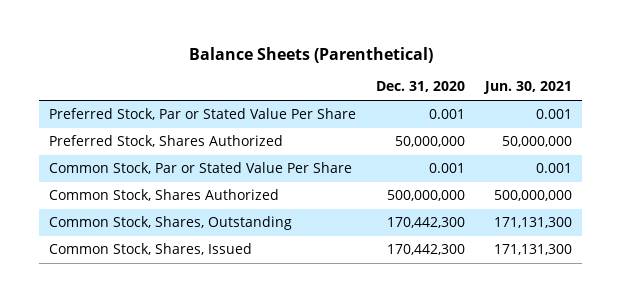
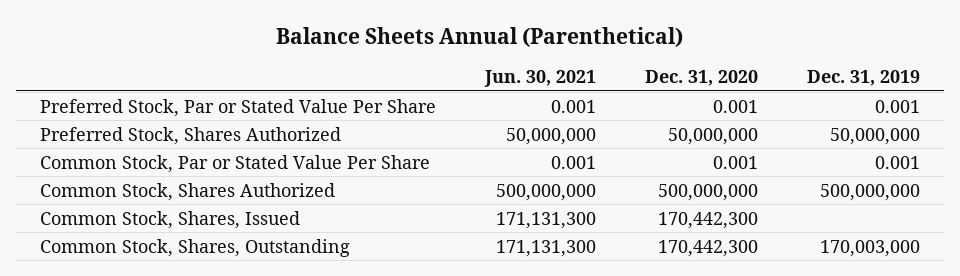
- Balance Sheets (Parenthetical)
+ Balance Sheets Annual (Parenthetical)
- | Dec. 31, 2020 | Jun. 30, 2021
+ | Jun. 30, 2021 | Dec. 31, 2020 | Dec. 31, 2019
moved down: Common Stock, Shares, Outstanding | 171,131,300 | 170,442,300 | 170,003,000

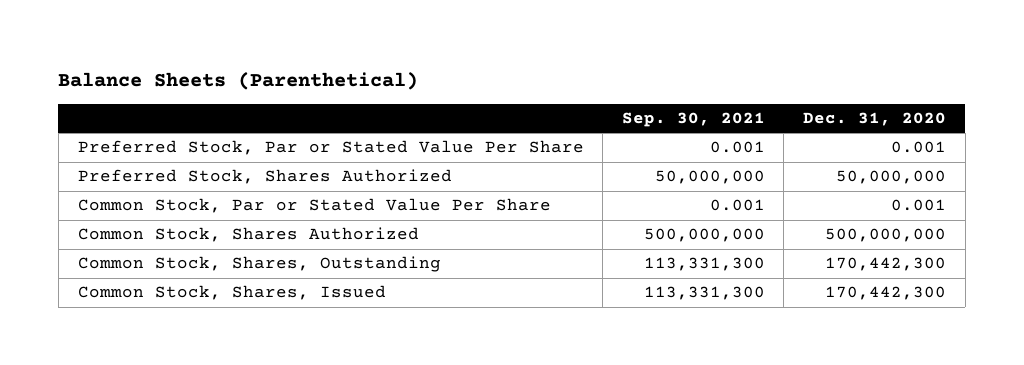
- Balance Sheets Annual (Parenthetical)
+ Balance Sheets (Parenthetical)
- | Jun. 30, 2021 | Dec. 31, 2020 | Dec. 31, 2019
+ | Sep. 30, 2021 | Dec. 31, 2020
moved down: Common Stock, Shares, Issued | 113,331,300 | 170,442,300

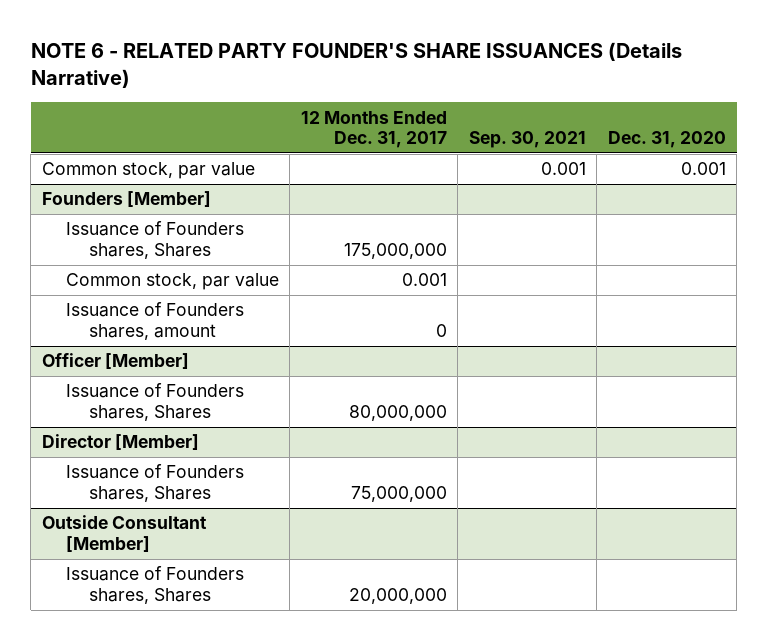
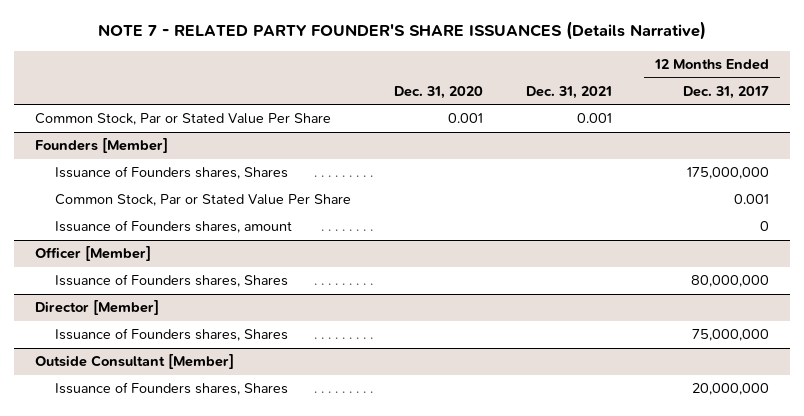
- NOTE 6 - RELATED PARTY FOUNDER'S SHARE ISSUANCES (Details Narrative)
+ NOTE 7 - RELATED PARTY FOUNDER'S SHARE ISSUANCES (Details Narrative)
- | 12 Months Ended Dec. 31, 2017 | Sep. 30, 2021 | Dec. 31, 2020
+ | Dec. 31, 2020 | Dec. 31, 2021 | 12 Months Ended Dec. 31, 2017
- Common stock, par value | | 0.001 | 0.001
+ Common Stock, Par or Stated Value Per Share | 0.001 | 0.001 |
@ Founders [Member]
- Common stock, par value | 0.001 | |
+ Common Stock, Par or Stated Value Per Share | | | 0.001

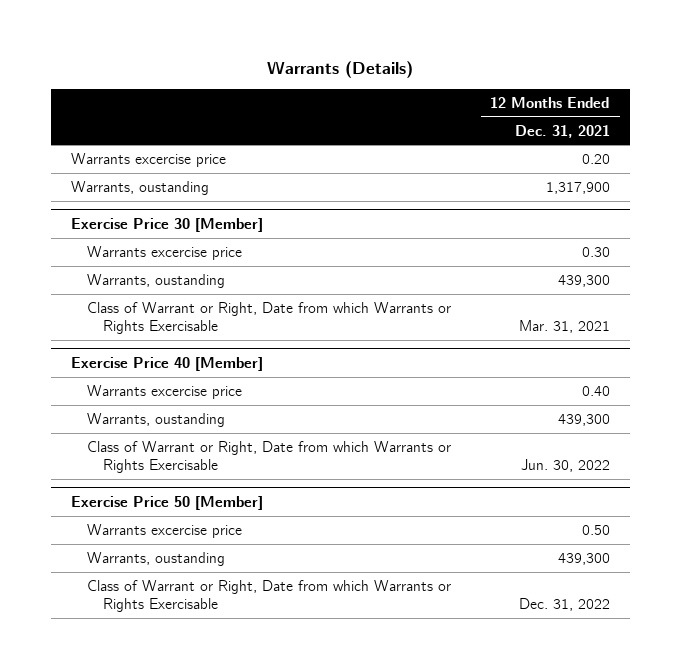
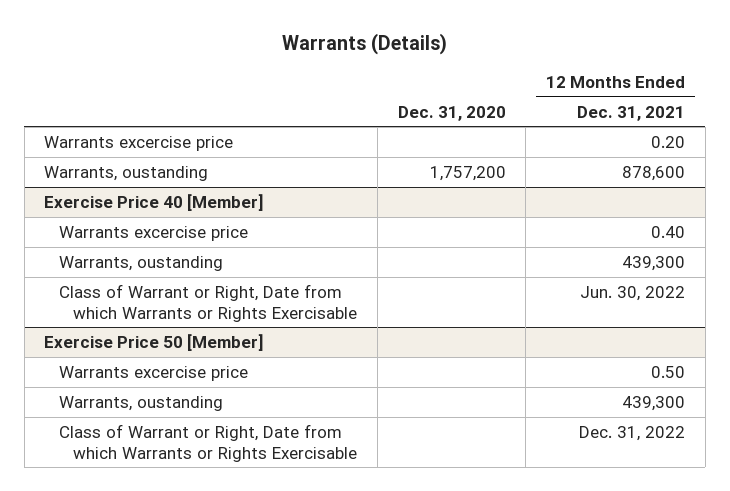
- | 12 Months Ended Dec. 31, 2021
+ | Dec. 31, 2020 | 12 Months Ended Dec. 31, 2021
- Warrants, oustanding | 1,317,900
- Exercise Price 30 [Member]
- Warrants excercise price | 0.30
- Warrants, oustanding | 439,300
- Class of Warrant or Right, Date from which Warrants or Rights Exercisable | Mar. 31, 2021
+ Warrants, oustanding | 1,757,200 | 878,600

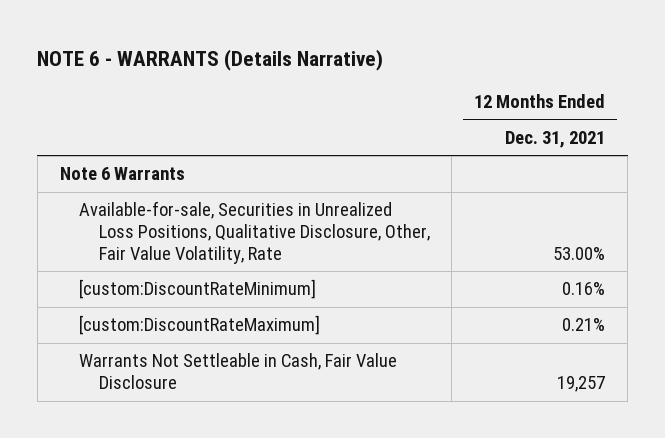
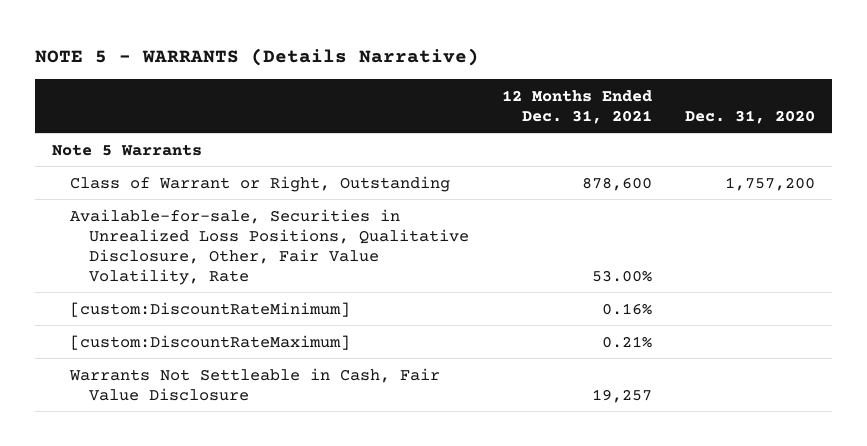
- NOTE 6 - WARRANTS (Details Narrative)
+ NOTE 5 - WARRANTS (Details Narrative)
- | 12 Months Ended Dec. 31, 2021
+ | 12 Months Ended Dec. 31, 2021 | Dec. 31, 2020
- Note 6 Warrants
+ Note 5 Warrants
+ Class of Warrant or Right, Outstanding | 878,600 | 1,757,200

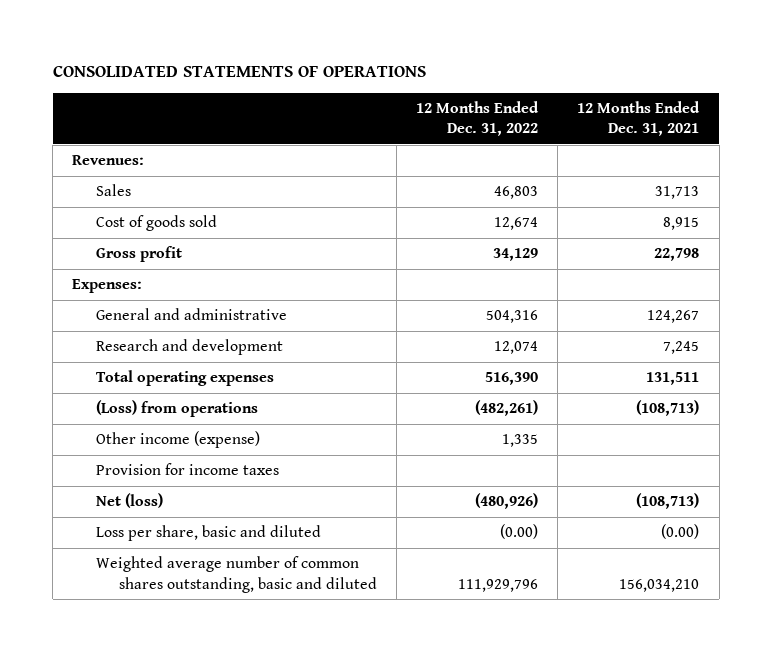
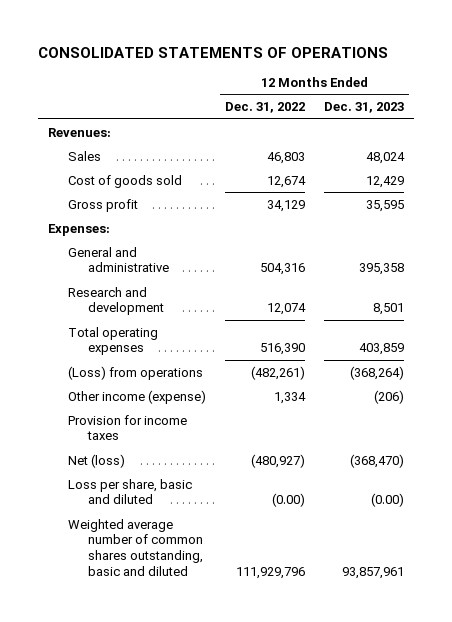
- | 12 Months Ended Dec. 31, 2022 | 12 Months Ended Dec. 31, 2021
+ | 12 Months Ended Dec. 31, 2022 | 12 Months Ended Dec. 31, 2023
- Other income (expense) | 1,335 |
+ Other income (expense) | 1,334 | (206)
- Net (loss) | (480,926) | (108,713)
+ Net (loss) | (480,927) | (368,470)

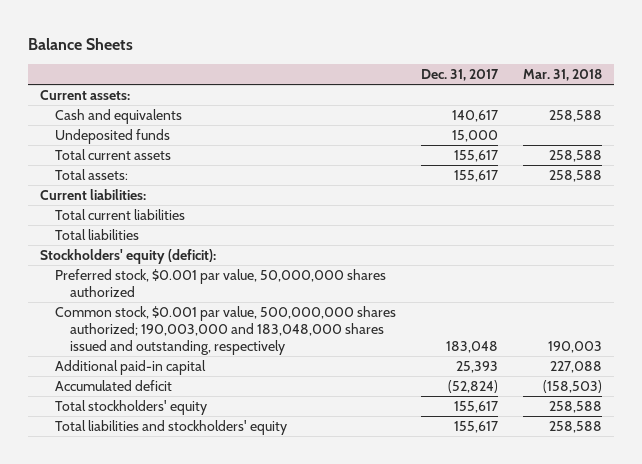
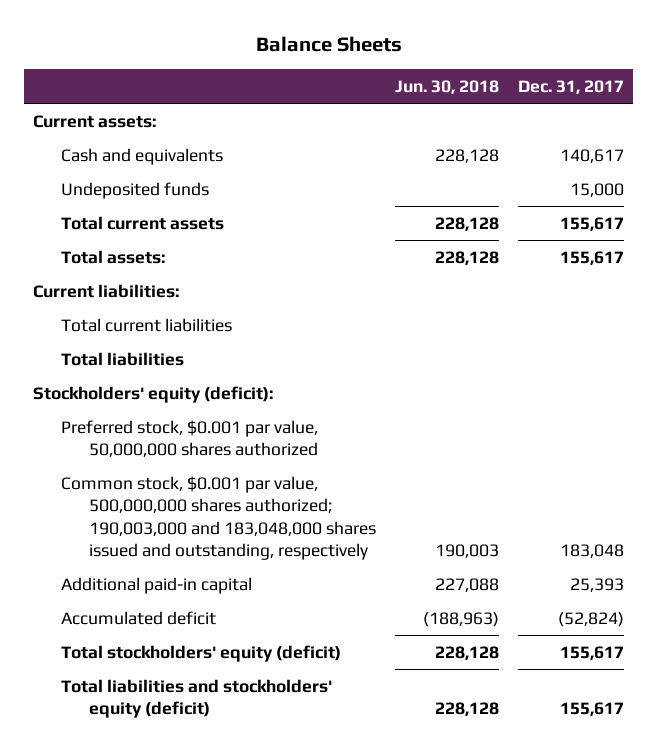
- | Dec. 31, 2017 | Mar. 31, 2018
+ | Jun. 30, 2018 | Dec. 31, 2017
- Total stockholders' equity | 155,617 | 258,588
- Total liabilities and stockholders' equity | 155,617 | 258,588
+ Total stockholders' equity (deficit) | 228,128 | 155,617
+ Total liabilities and stockholders' equity (deficit) | 228,128 | 155,617

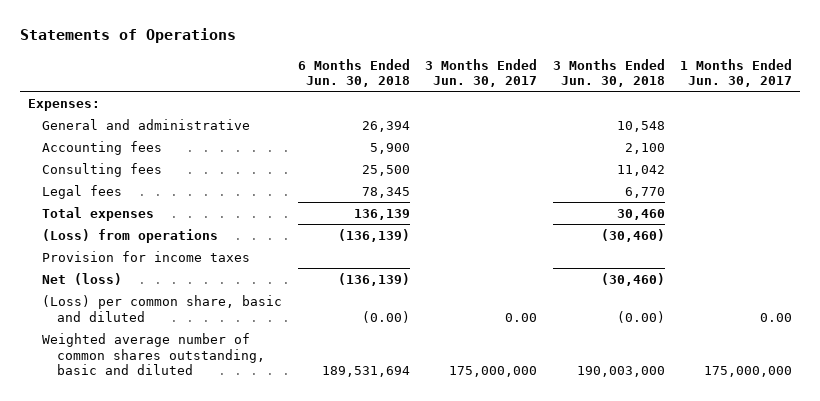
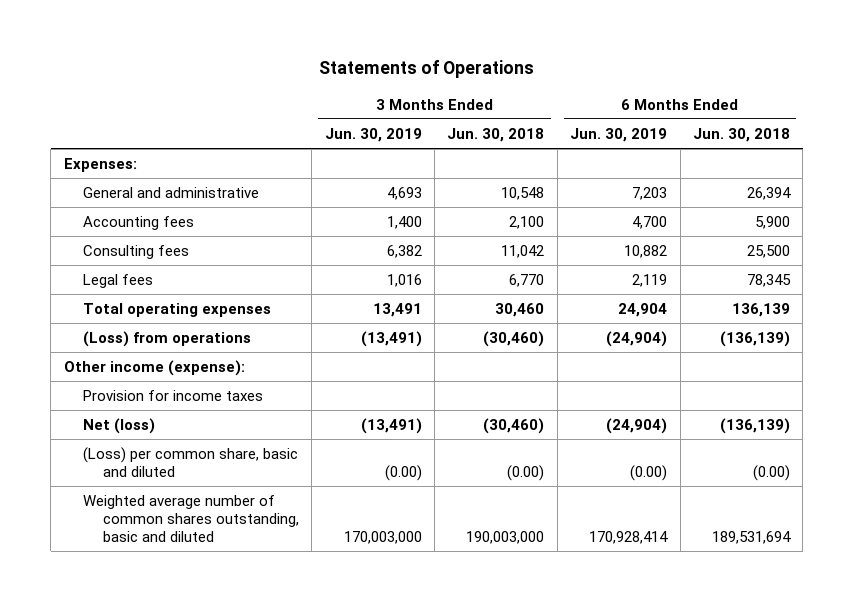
- | 6 Months Ended Jun. 30, 2018 | 3 Months Ended Jun. 30, 2017 | 3 Months Ended Jun. 30, 2018 | 1 Months Ended Jun. 30, 2017
+ | 3 Months Ended Jun. 30, 2019 | 3 Months Ended Jun. 30, 2018 | 6 Months Ended Jun. 30, 2019 | 6 Months Ended Jun. 30, 2018
- Total expenses | 136,139 | | 30,460 |
+ Total operating expenses | 13,491 | 30,460 | 24,904 | 136,139
+ Other income (expense):

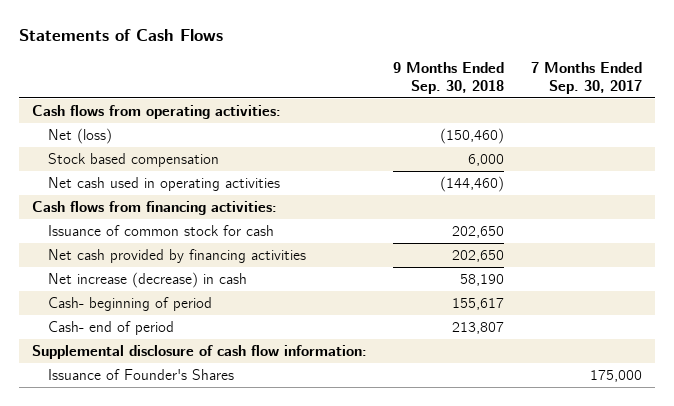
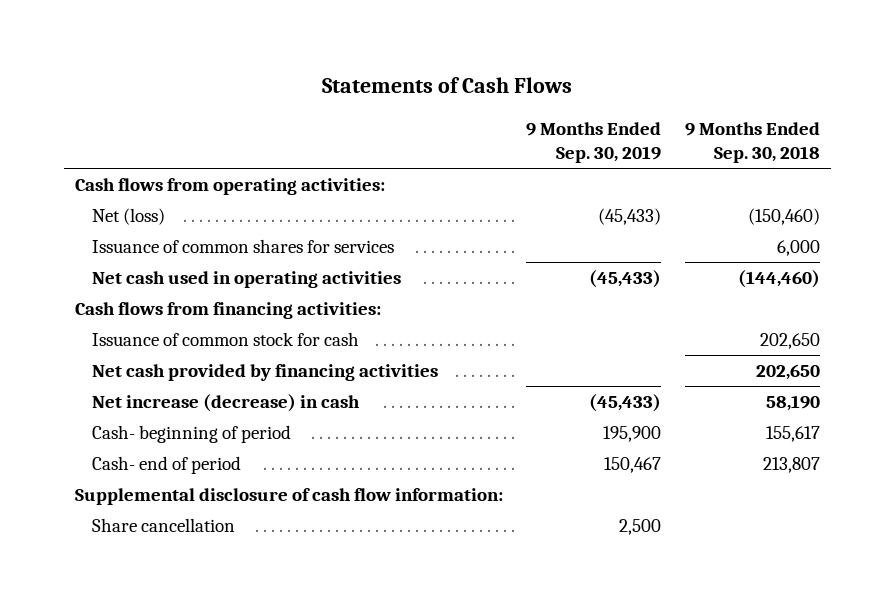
- | 9 Months Ended Sep. 30, 2018 | 7 Months Ended Sep. 30, 2017
+ | 9 Months Ended Sep. 30, 2019 | 9 Months Ended Sep. 30, 2018
- Stock based compensation | 6,000 |
+ Issuance of common shares for services | | 6,000
- Issuance of Founder's Shares | | 175,000
+ Share cancellation | 2,500 |

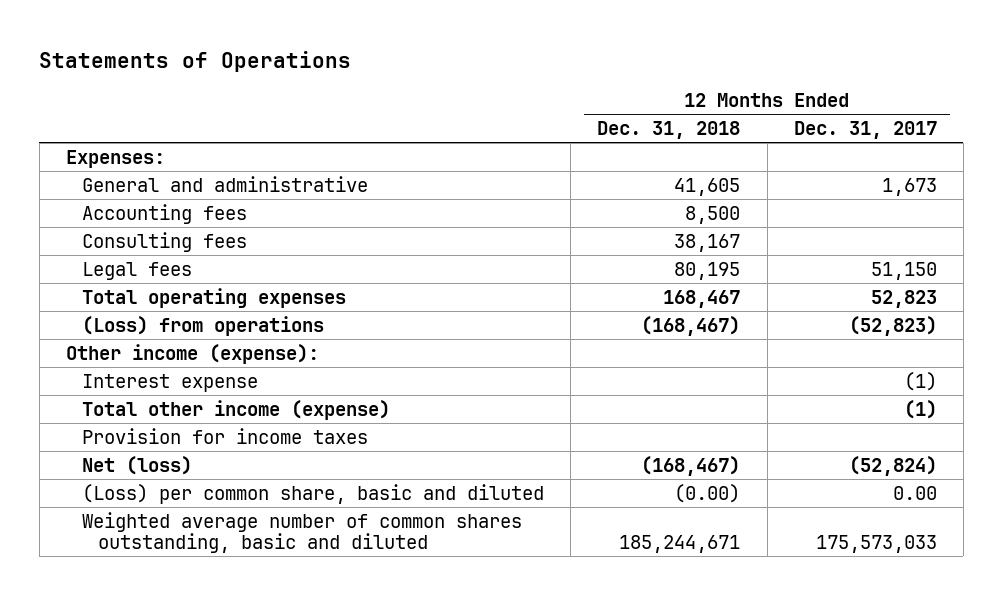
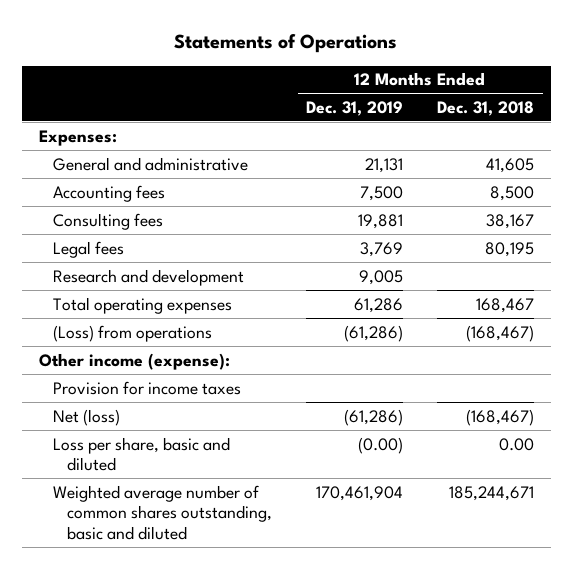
- | 12 Months Ended Dec. 31, 2018 | 12 Months Ended Dec. 31, 2017
+ | 12 Months Ended Dec. 31, 2019 | 12 Months Ended Dec. 31, 2018
+ Research and development | 9,005 |
- Interest expense | | (1)
- Total other income (expense) | | (1)
- (Loss) per common share, basic and diluted | (0.00) | 0.00
+ Loss per share, basic and diluted | (0.00) | 0.00

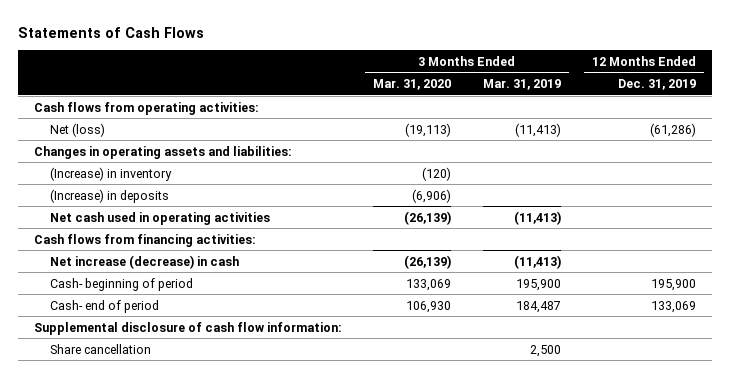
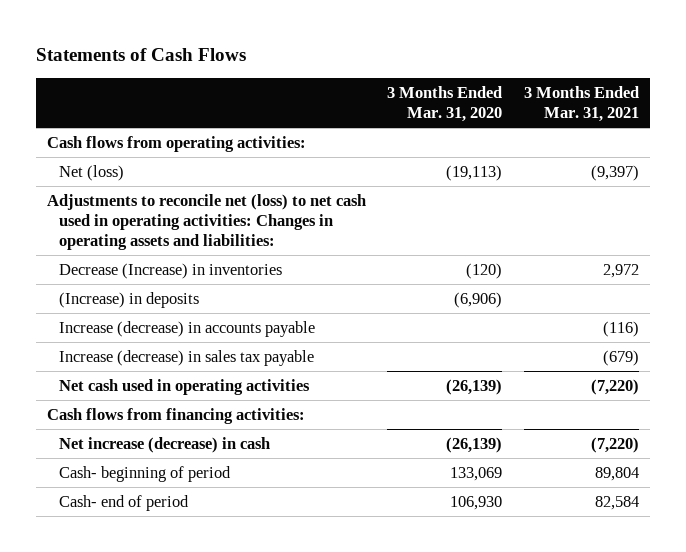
- | 3 Months Ended Mar. 31, 2020 | 3 Months Ended Mar. 31, 2019 | 12 Months Ended Dec. 31, 2019
+ | 3 Months Ended Mar. 31, 2020 | 3 Months Ended Mar. 31, 2021
- Changes in operating assets and liabilities:
- (Increase) in inventory | (120) | |
+ Adjustments to reconcile net (loss) to net cash used in operating activities: Changes in operating assets and liabilities:
+ Decrease (Increase) in inventories | (120) | 2,972
+ Increase (decrease) in accounts payable | | (116)
+ Increase (decrease) in sales tax payable | | (679)
- Supplemental disclosure of cash flow information:
- Share cancellation | | 2,500 |

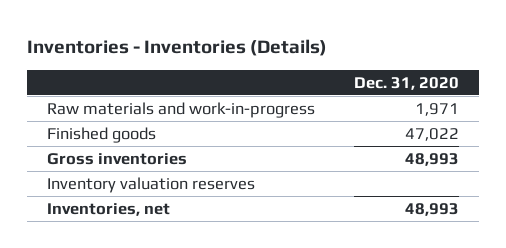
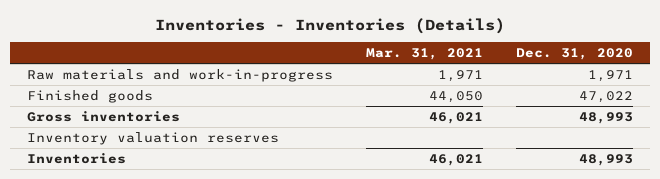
- | Dec. 31, 2020
+ | Mar. 31, 2021 | Dec. 31, 2020
- Inventories, net | 48,993
+ Inventories | 46,021 | 48,993

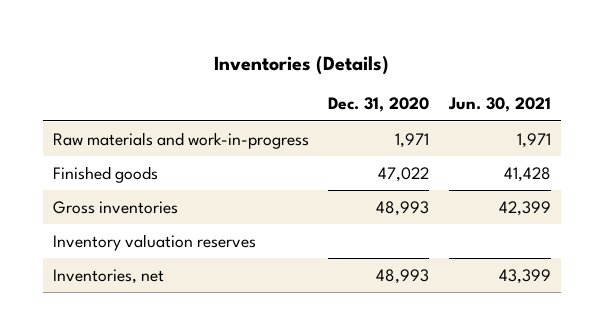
- Inventories - Inventories (Details)
+ Inventories (Details)
- | Mar. 31, 2021 | Dec. 31, 2020
+ | Dec. 31, 2020 | Jun. 30, 2021
- Inventories | 46,021 | 48,993
+ Inventories, net | 48,993 | 43,399

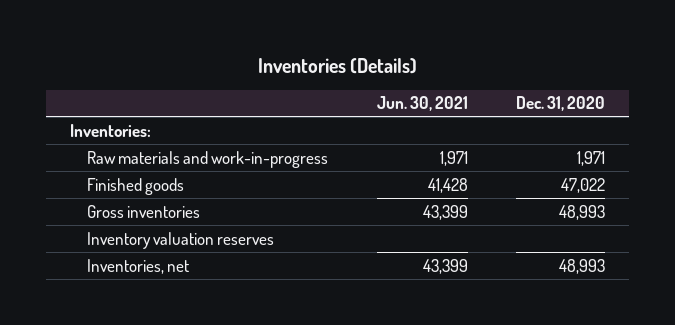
- | Dec. 31, 2020 | Jun. 30, 2021
+ | Jun. 30, 2021 | Dec. 31, 2020
+ Inventories:
- Gross inventories | 48,993 | 42,399
+ Gross inventories | 43,399 | 48,993

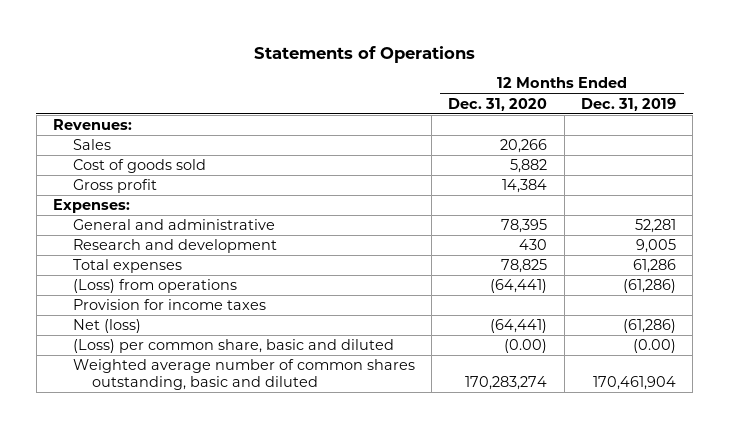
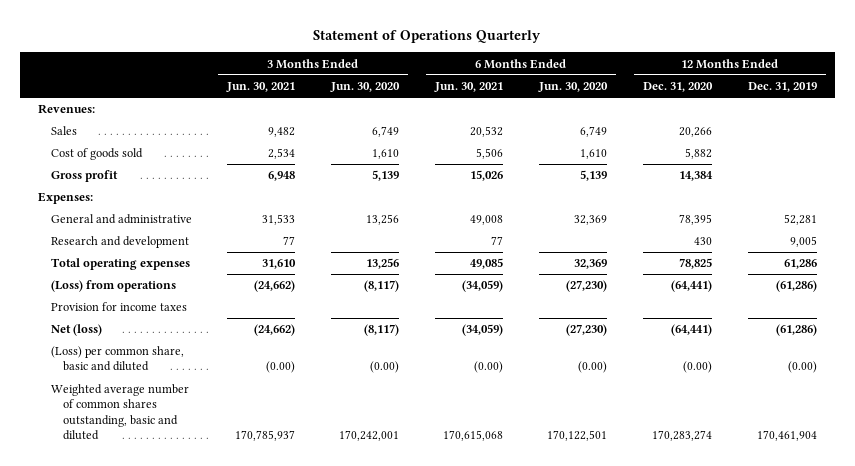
- Statements of Operations
+ Statement of Operations Quarterly
- | 12 Months Ended Dec. 31, 2020 | 12 Months Ended Dec. 31, 2019
+ | 3 Months Ended Jun. 30, 2021 | 3 Months Ended Jun. 30, 2020 | 6 Months Ended Jun. 30, 2021 | 6 Months Ended Jun. 30, 2020 | 12 Months Ended Dec. 31, 2020 | 12 Months Ended Dec. 31, 2019
- Total expenses | 78,825 | 61,286
+ Total operating expenses | 31,610 | 13,256 | 49,085 | 32,369 | 78,825 | 61,286

